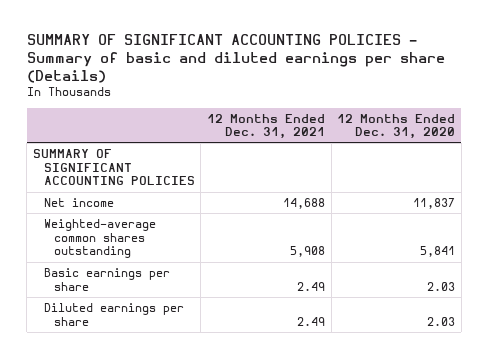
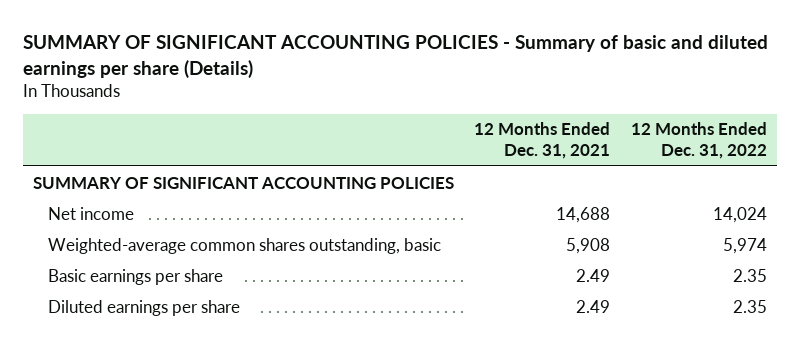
- | 12 Months Ended Dec. 31, 2021 | 12 Months Ended Dec. 31, 2020
+ | 12 Months Ended Dec. 31, 2021 | 12 Months Ended Dec. 31, 2022
- Weighted-average common shares outstanding | 5,908 | 5,841
+ Weighted-average common shares outstanding, basic | 5,908 | 5,974

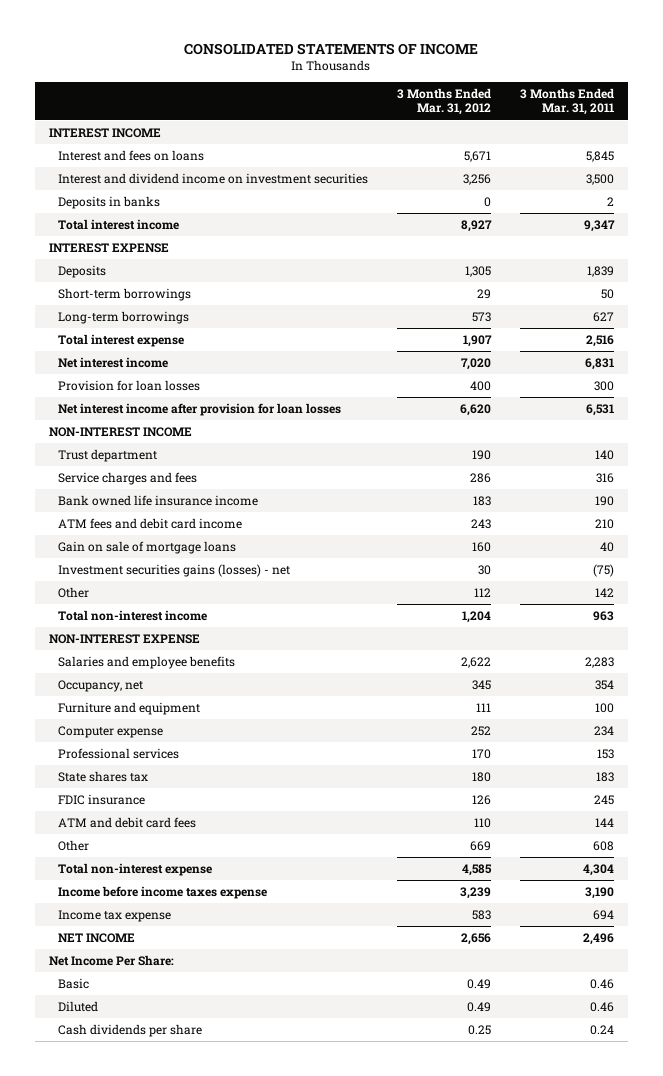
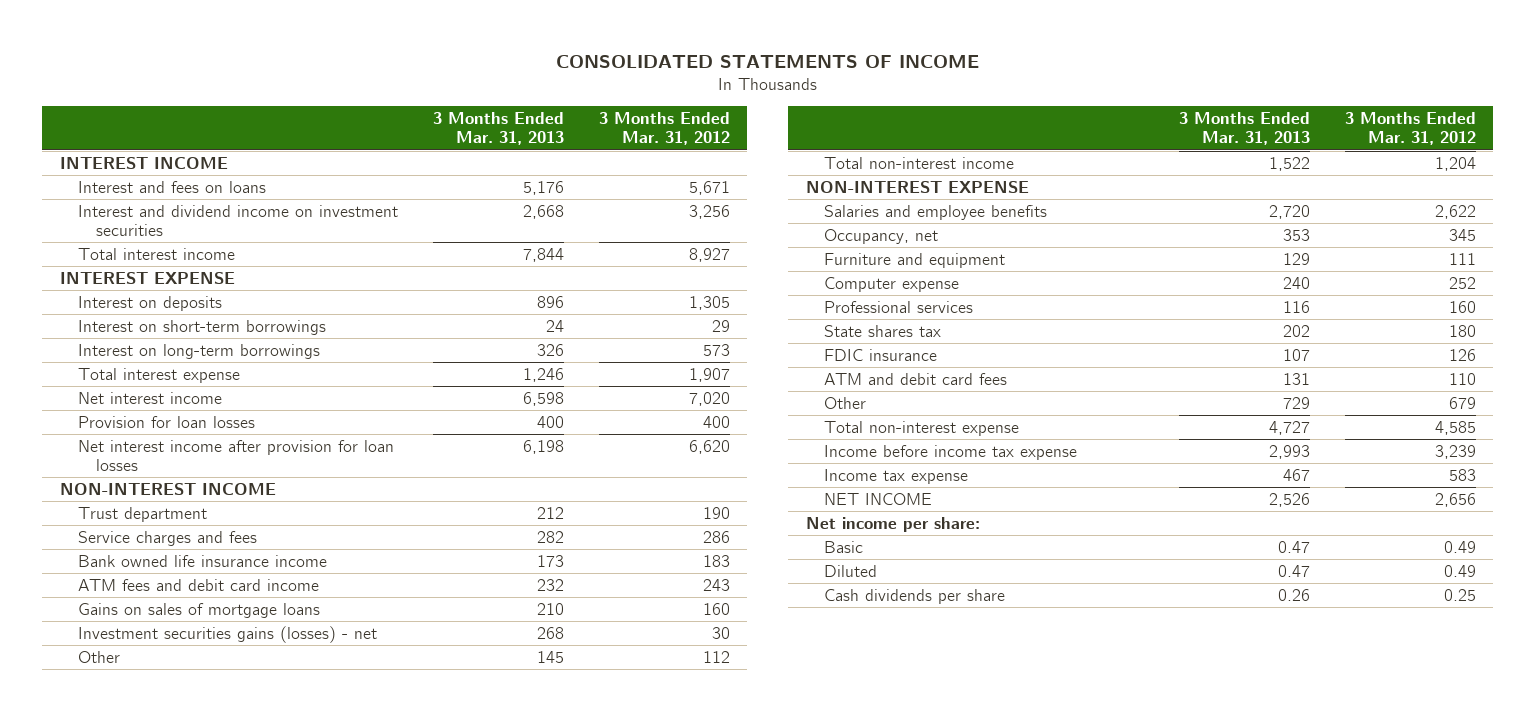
- | 3 Months Ended Mar. 31, 2012 | 3 Months Ended Mar. 31, 2011
+ | 3 Months Ended Mar. 31, 2013 | 3 Months Ended Mar. 31, 2012
- Deposits in banks | 0 | 2
- Deposits | 1,305 | 1,839
- Short-term borrowings | 29 | 50
- Long-term borrowings | 573 | 627
+ Interest on deposits | 896 | 1,305
+ Interest on short-term borrowings | 24 | 29
+ Interest on long-term borrowings | 326 | 573
- Gain on sale of mortgage loans | 160 | 40
+ Gains on sales of mortgage loans | 210 | 160
- Professional services | 170 | 153
+ Professional services | 116 | 160
- Other | 669 | 608
+ Other | 729 | 679
- Income before income taxes expense | 3,239 | 3,190
+ Income before income tax expense | 2,993 | 3,239
- Net Income Per Share:
+ Net income per share:

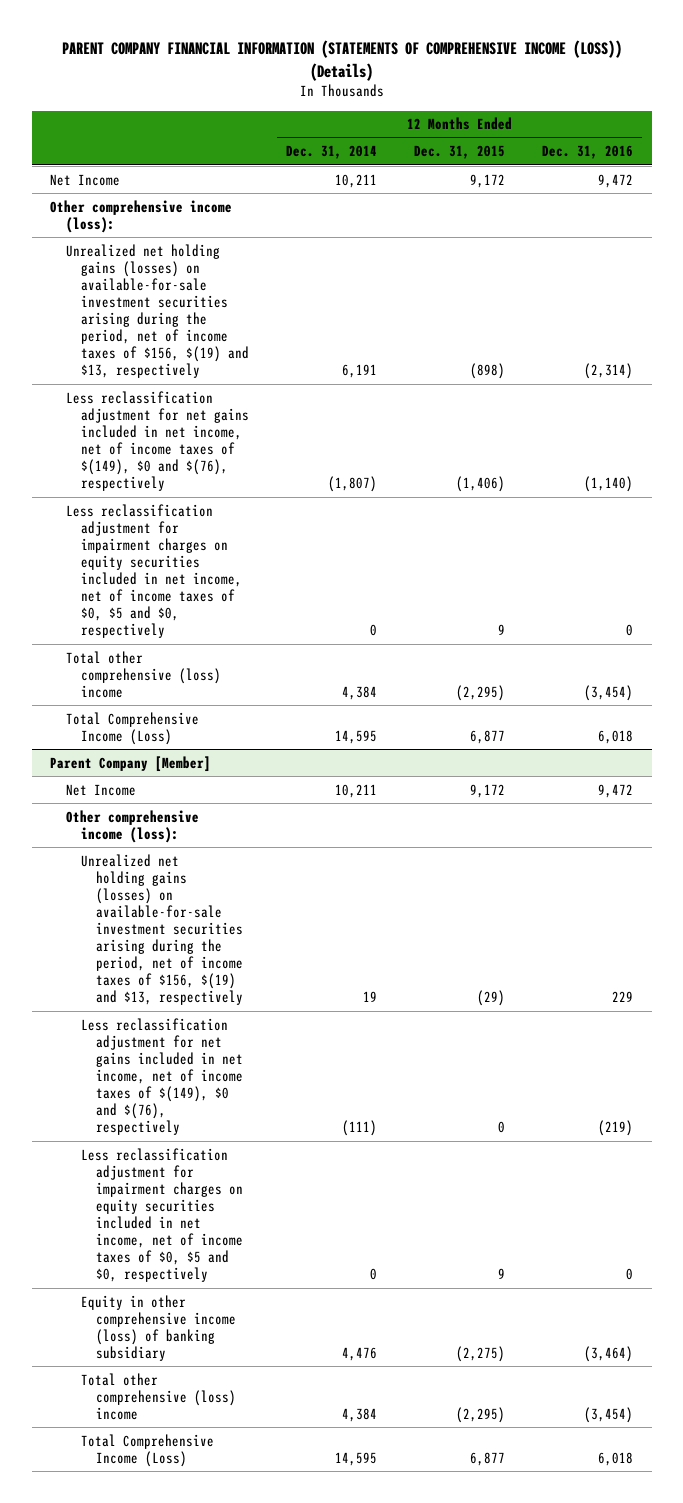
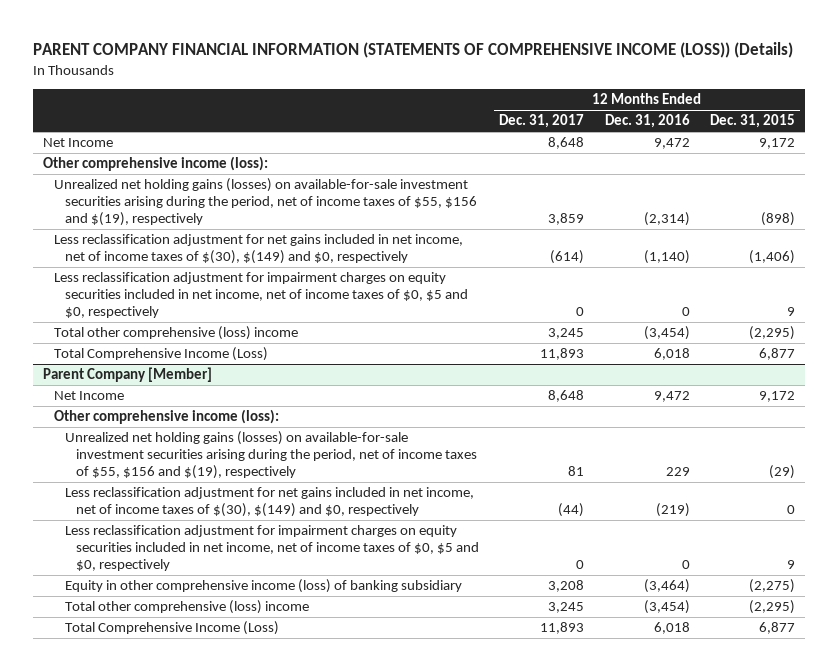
- | 12 Months Ended Dec. 31, 2014 | 12 Months Ended Dec. 31, 2015 | 12 Months Ended Dec. 31, 2016
+ | 12 Months Ended Dec. 31, 2017 | 12 Months Ended Dec. 31, 2016 | 12 Months Ended Dec. 31, 2015
- Unrealized net holding gains (losses) on available-for-sale investment securities arising during the period, net of income taxes of $156, $(19) and $13, respectively | 6,191 | (898) | (2,314)
- Less reclassification adjustment for net gains included in net income, net of income taxes of $(149), $0 and $(76), respectively | (1,807) | (1,406) | (1,140)
+ Unrealized net holding gains (losses) on available-for-sale investment securities arising during the period, net of income taxes of $55, $156 and $(19), respectively | 3,859 | (2,314) | (898)
+ Less reclassification adjustment for net gains included in net income, net of income taxes of $(30), $(149) and $0, respectively | (614) | (1,140) | (1,406)
@ Parent Company [Member]
- Unrealized net holding gains (losses) on available-for-sale investment securities arising during the period, net of income taxes of $156, $(19) and $13, respectively | 19 | (29) | 229
- Less reclassification adjustment for net gains included in net income, net of income taxes of $(149), $0 and $(76), respectively | (111) | 0 | (219)
+ Unrealized net holding gains (losses) on available-for-sale investment securities arising during the period, net of income taxes of $55, $156 and $(19), respectively | 81 | 229 | (29)
+ Less reclassification adjustment for net gains included in net income, net of income taxes of $(30), $(149) and $0, respectively | (44) | (219) | 0

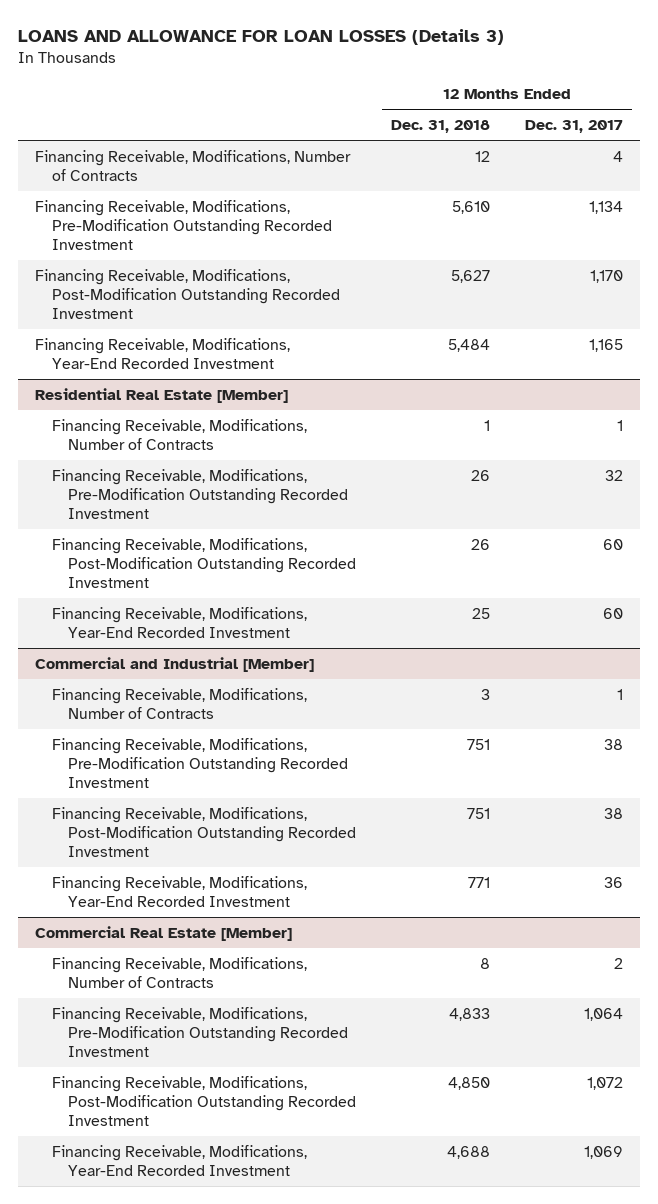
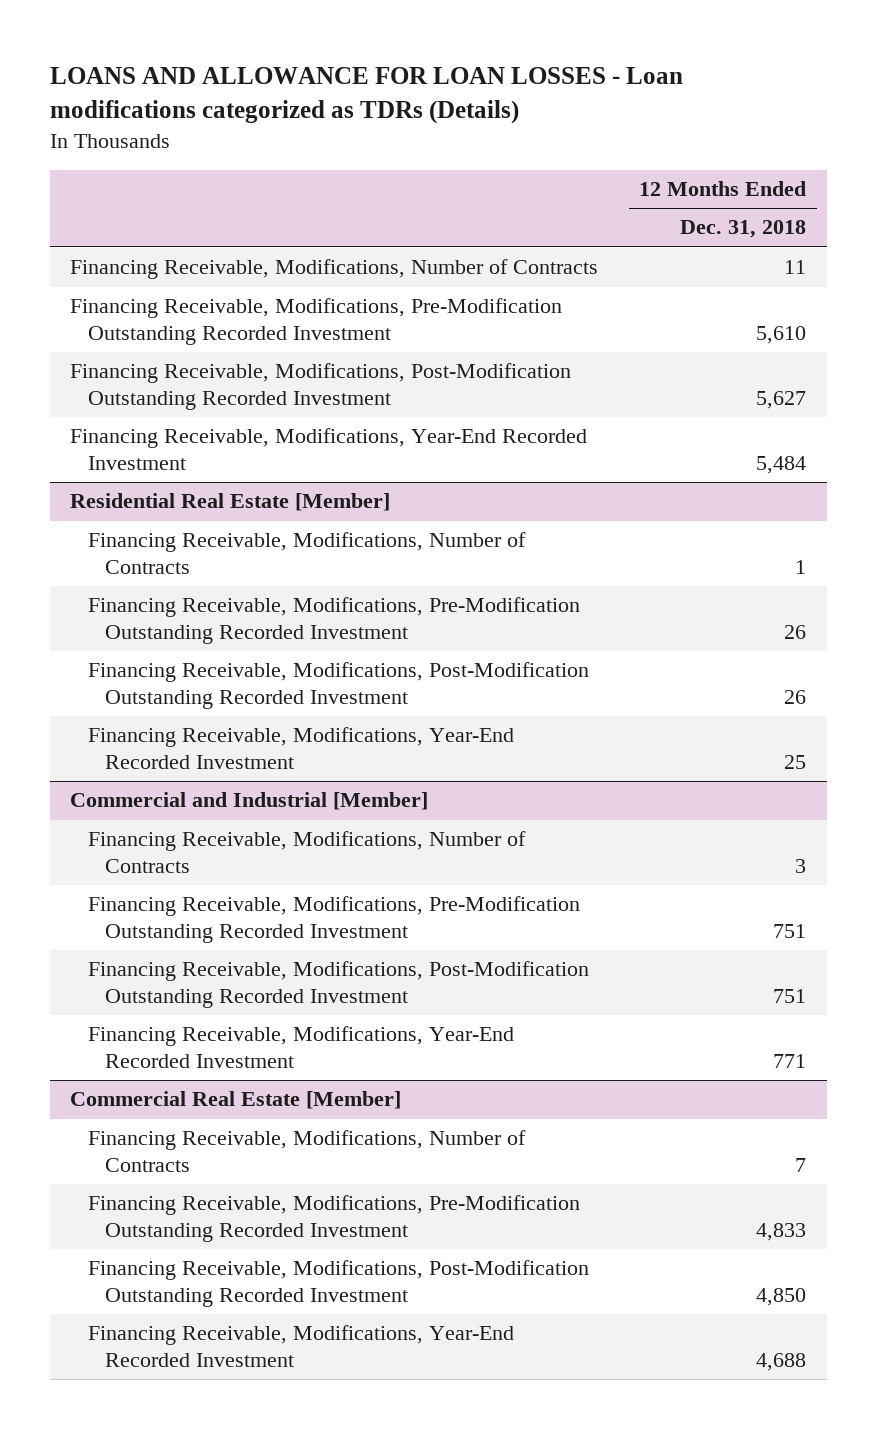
- LOANS AND ALLOWANCE FOR LOAN LOSSES (Details 3)
+ LOANS AND ALLOWANCE FOR LOAN LOSSES - Loan modifications categorized as TDRs (Details)
- | 12 Months Ended Dec. 31, 2018 | 12 Months Ended Dec. 31, 2017
+ | 12 Months Ended Dec. 31, 2018
- Financing Receivable, Modifications, Number of Contracts | 12 | 4
+ Financing Receivable, Modifications, Number of Contracts | 11
@ Commercial Real Estate [Member]
- Financing Receivable, Modifications, Number of Contracts | 8 | 2
+ Financing Receivable, Modifications, Number of Contracts | 7

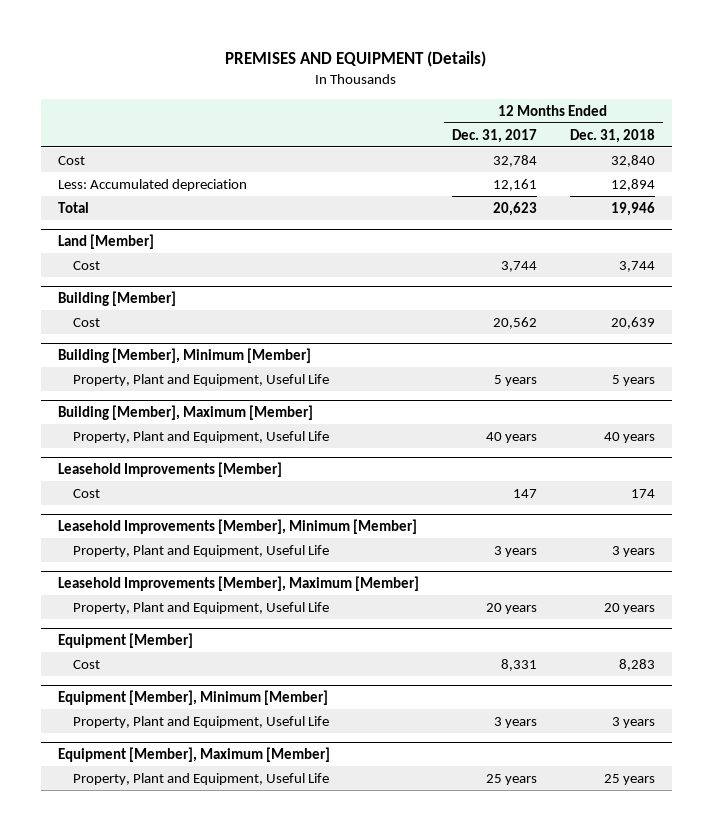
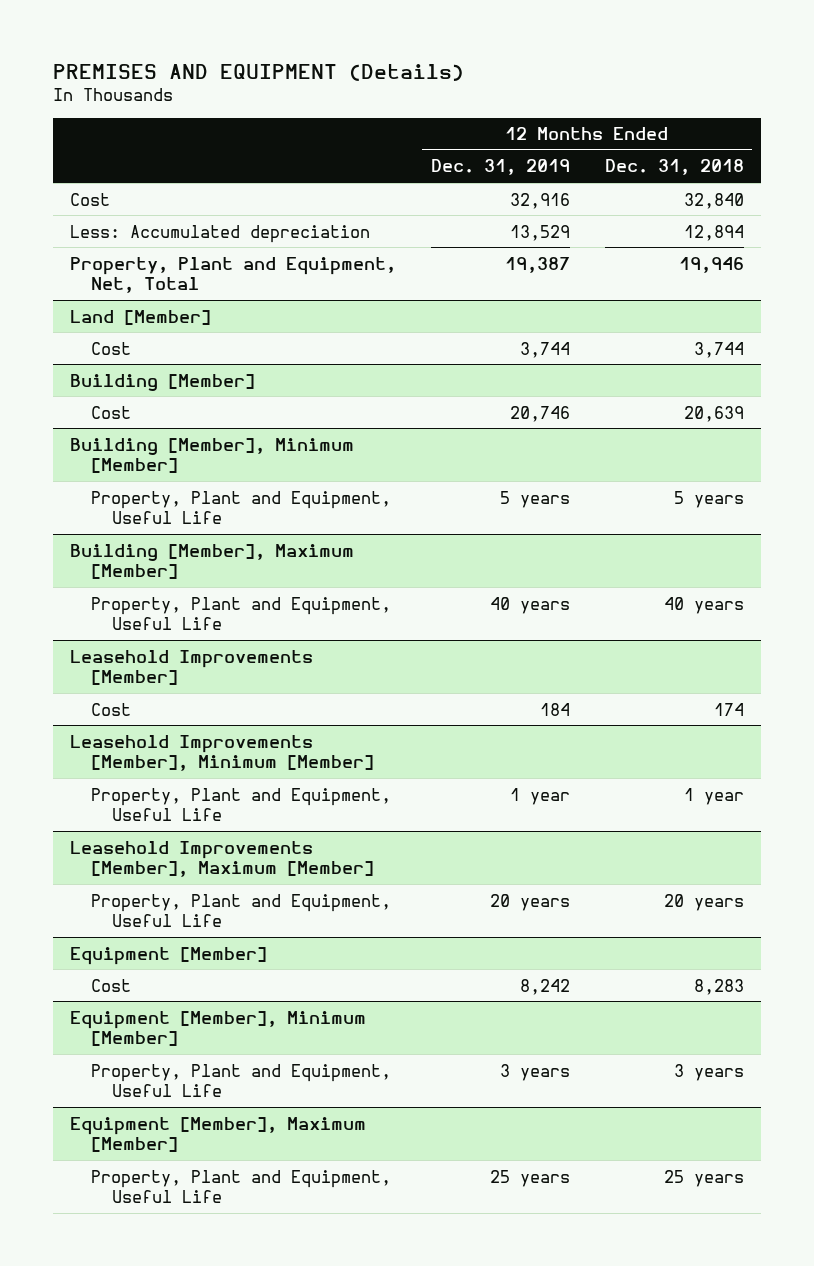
- | 12 Months Ended Dec. 31, 2017 | 12 Months Ended Dec. 31, 2018
+ | 12 Months Ended Dec. 31, 2019 | 12 Months Ended Dec. 31, 2018
- Total | 20,623 | 19,946
+ Property, Plant and Equipment, Net, Total | 19,387 | 19,946
@ Leasehold Improvements [Member], Minimum [Member]
- Property, Plant and Equipment, Useful Life | 3 years | 3 years
+ Property, Plant and Equipment, Useful Life | 1 year | 1 year

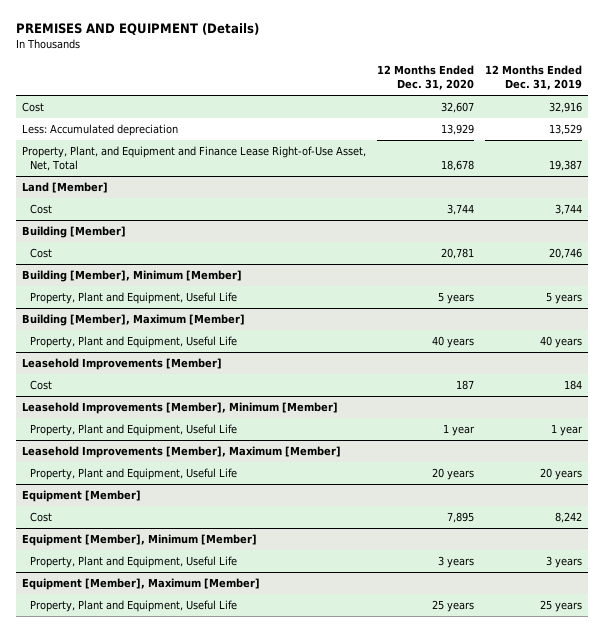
- | 12 Months Ended Dec. 31, 2019 | 12 Months Ended Dec. 31, 2018
+ | 12 Months Ended Dec. 31, 2020 | 12 Months Ended Dec. 31, 2019
- Property, Plant and Equipment, Net, Total | 19,387 | 19,946
+ Property, Plant, and Equipment and Finance Lease Right-of-Use Asset, Net, Total | 18,678 | 19,387

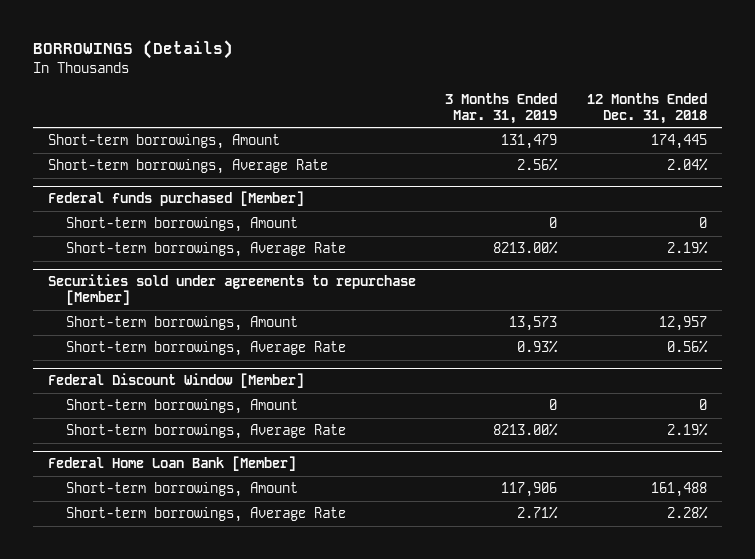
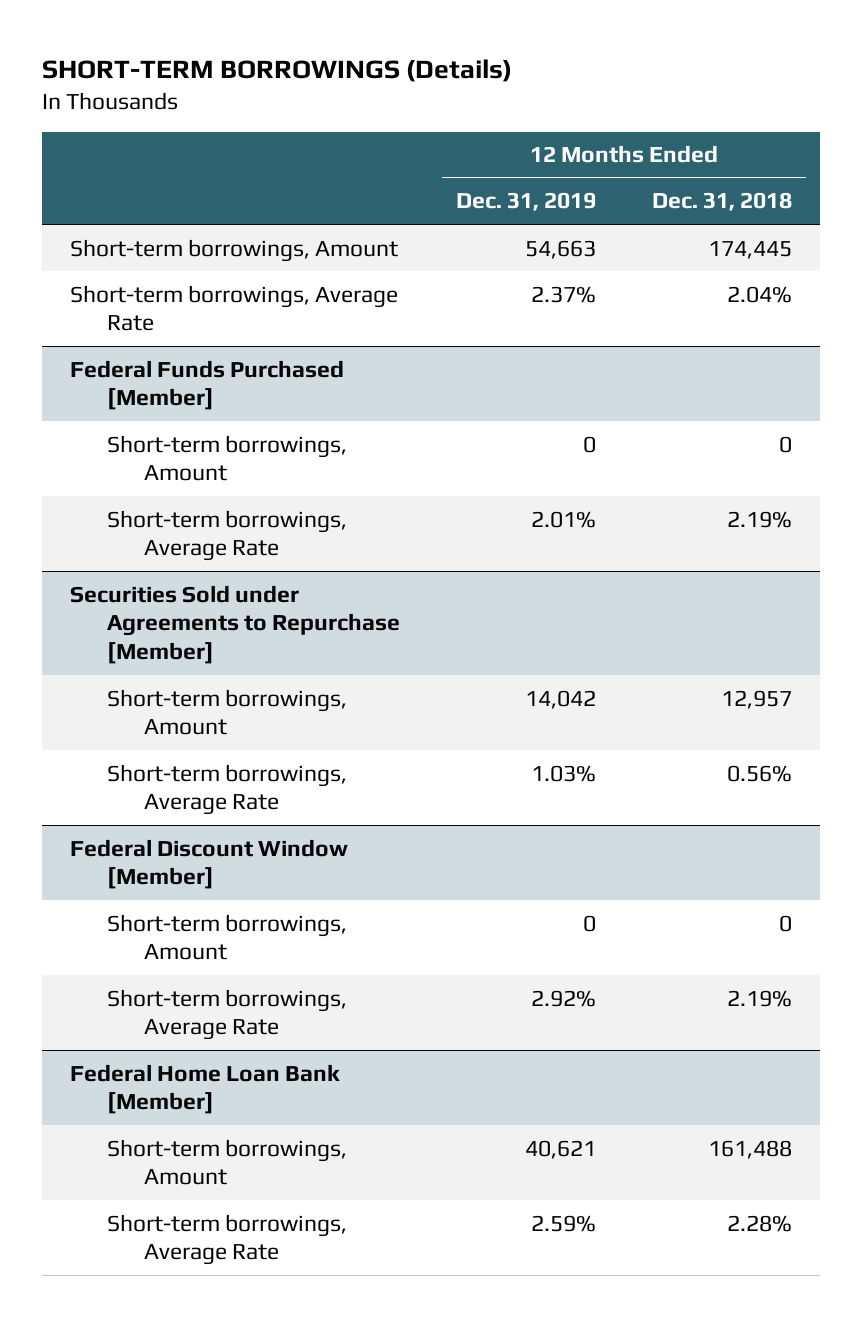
- BORROWINGS (Details)
+ SHORT-TERM BORROWINGS (Details)
- | 3 Months Ended Mar. 31, 2019 | 12 Months Ended Dec. 31, 2018
+ | 12 Months Ended Dec. 31, 2019 | 12 Months Ended Dec. 31, 2018
- Federal funds purchased [Member]
+ Federal Funds Purchased [Member]
- Securities sold under agreements to repurchase [Member]
+ Securities Sold under Agreements to Repurchase [Member]

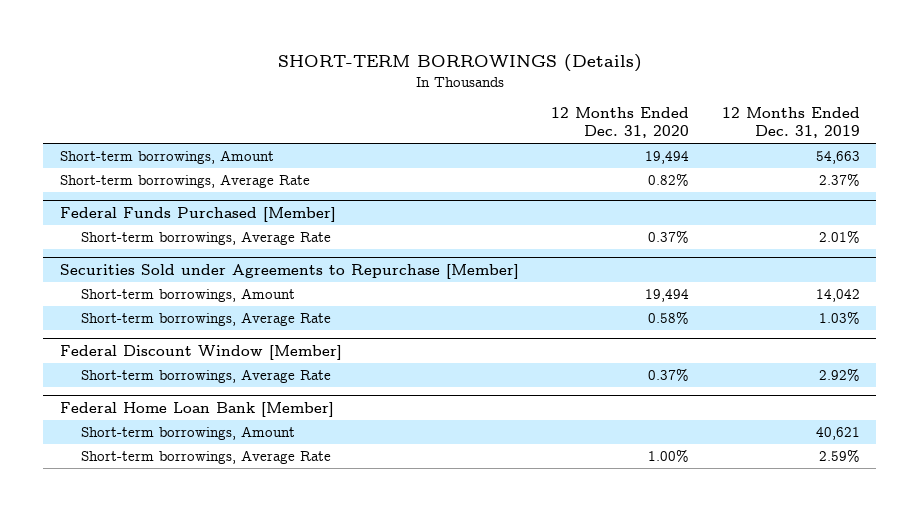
- | 12 Months Ended Dec. 31, 2019 | 12 Months Ended Dec. 31, 2018
+ | 12 Months Ended Dec. 31, 2020 | 12 Months Ended Dec. 31, 2019
@ Federal Funds Purchased [Member]
- Short-term borrowings, Amount | 0 | 0
@ Federal Discount Window [Member]
- Short-term borrowings, Amount | 0 | 0

